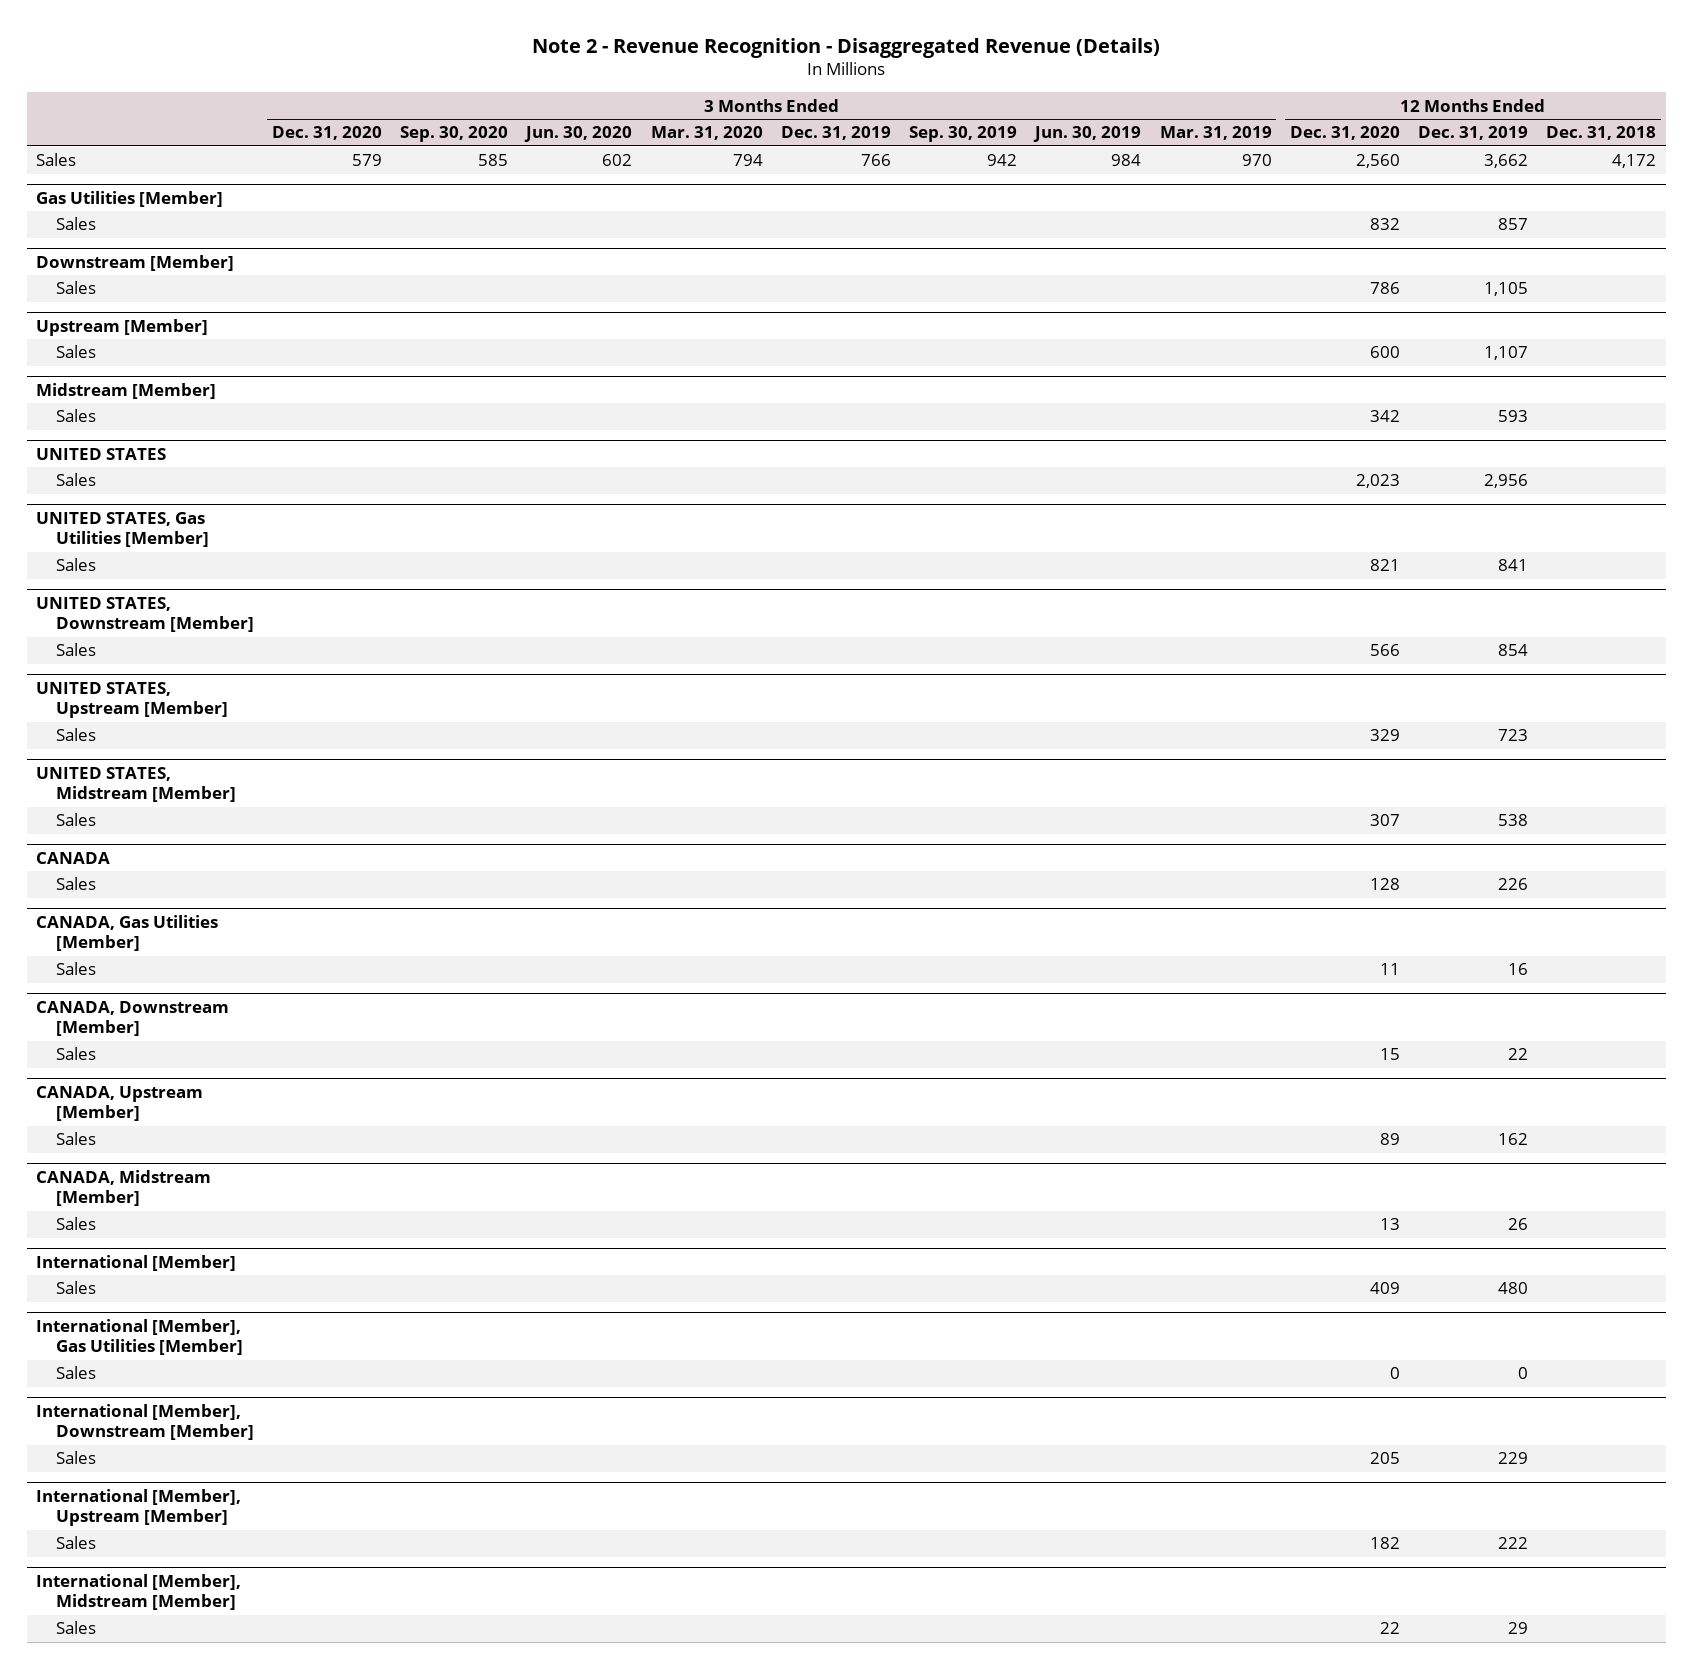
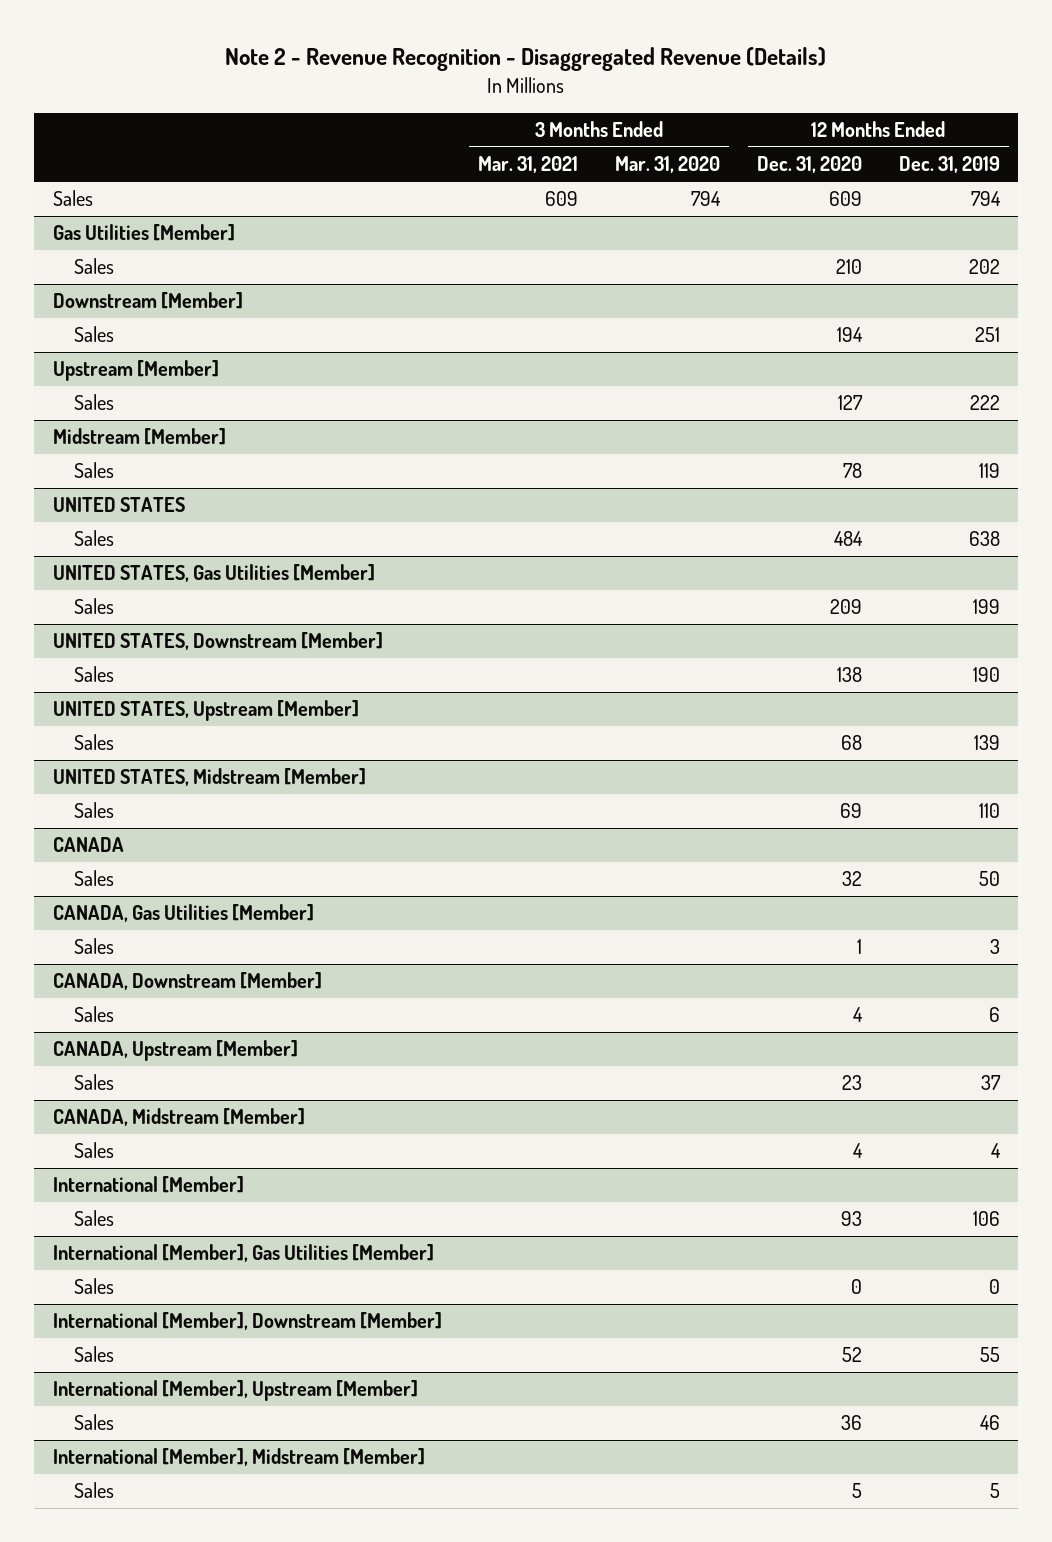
- | 3 Months Ended Dec. 31, 2020 | 3 Months Ended Sep. 30, 2020 | 3 Months Ended Jun. 30, 2020 | 3 Months Ended Mar. 31, 2020 | 3 Months Ended Dec. 31, 2019 | 3 Months Ended Sep. 30, 2019 | 3 Months Ended Jun. 30, 2019 | 3 Months Ended Mar. 31, 2019 | 12 Months Ended Dec. 31, 2020 | 12 Months Ended Dec. 31, 2019 | 12 Months Ended Dec. 31, 2018
+ | 3 Months Ended Mar. 31, 2021 | 3 Months Ended Mar. 31, 2020 | 12 Months Ended Dec. 31, 2020 | 12 Months Ended Dec. 31, 2019
- Sales | 579 | 585 | 602 | 794 | 766 | 942 | 984 | 970 | 2,560 | 3,662 | 4,172
+ Sales | 609 | 794 | 609 | 794
@ Gas Utilities [Member]
- Sales | | | | | | | | | 832 | 857 |
+ Sales | | | 210 | 202
@ Downstream [Member]
- Sales | | | | | | | | | 786 | 1,105 |
+ Sales | | | 194 | 251
@ Upstream [Member]
- Sales | | | | | | | | | 600 | 1,107 |
+ Sales | | | 127 | 222
@ Midstream [Member]
- Sales | | | | | | | | | 342 | 593 |
+ Sales | | | 78 | 119
@ UNITED STATES
- Sales | | | | | | | | | 2,023 | 2,956 |
+ Sales | | | 484 | 638
@ UNITED STATES, Gas Utilities [Member]
- Sales | | | | | | | | | 821 | 841 |
+ Sales | | | 209 | 199
@ UNITED STATES, Downstream [Member]
- Sales | | | | | | | | | 566 | 854 |
+ Sales | | | 138 | 190
@ UNITED STATES, Upstream [Member]
- Sales | | | | | | | | | 329 | 723 |
+ Sales | | | 68 | 139
@ UNITED STATES, Midstream [Member]
- Sales | | | | | | | | | 307 | 538 |
+ Sales | | | 69 | 110
@ CANADA
- Sales | | | | | | | | | 128 | 226 |
+ Sales | | | 32 | 50
@ CANADA, Gas Utilities [Member]
- Sales | | | | | | | | | 11 | 16 |
+ Sales | | | 1 | 3
@ CANADA, Downstream [Member]
- Sales | | | | | | | | | 15 | 22 |
+ Sales | | | 4 | 6
@ CANADA, Upstream [Member]
- Sales | | | | | | | | | 89 | 162 |
+ Sales | | | 23 | 37
@ CANADA, Midstream [Member]
- Sales | | | | | | | | | 13 | 26 |
+ Sales | | | 4 | 4
@ International [Member]
- Sales | | | | | | | | | 409 | 480 |
+ Sales | | | 93 | 106
@ International [Member], Downstream [Member]
- Sales | | | | | | | | | 205 | 229 |
+ Sales | | | 52 | 55
@ International [Member], Upstream [Member]
- Sales | | | | | | | | | 182 | 222 |
+ Sales | | | 36 | 46
@ International [Member], Midstream [Member]
- Sales | | | | | | | | | 22 | 29 |
+ Sales | | | 5 | 5

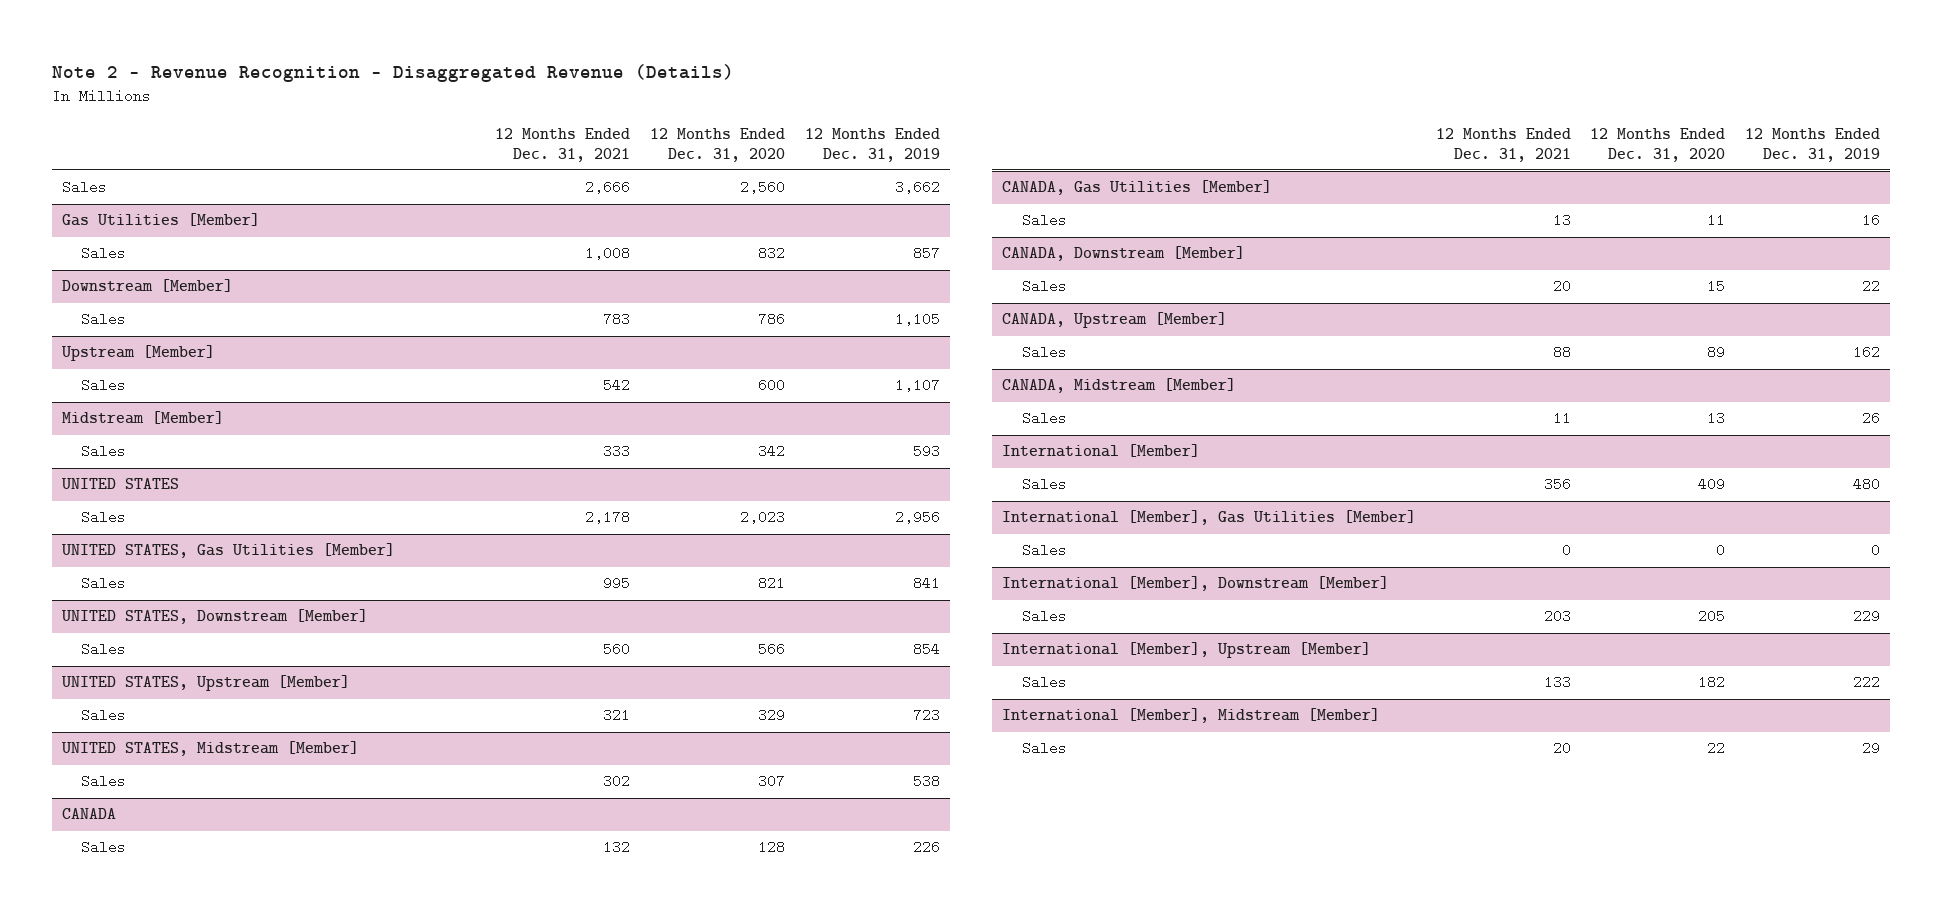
- | 3 Months Ended Mar. 31, 2021 | 3 Months Ended Mar. 31, 2020 | 12 Months Ended Dec. 31, 2020 | 12 Months Ended Dec. 31, 2019
+ | 12 Months Ended Dec. 31, 2021 | 12 Months Ended Dec. 31, 2020 | 12 Months Ended Dec. 31, 2019
- Sales | 609 | 794 | 609 | 794
+ Sales | 2,666 | 2,560 | 3,662
@ Gas Utilities [Member]
- Sales | | | 210 | 202
+ Sales | 1,008 | 832 | 857
@ Downstream [Member]
- Sales | | | 194 | 251
+ Sales | 783 | 786 | 1,105
@ Upstream [Member]
- Sales | | | 127 | 222
+ Sales | 542 | 600 | 1,107
@ Midstream [Member]
- Sales | | | 78 | 119
+ Sales | 333 | 342 | 593
@ UNITED STATES
- Sales | | | 484 | 638
+ Sales | 2,178 | 2,023 | 2,956
@ UNITED STATES, Gas Utilities [Member]
- Sales | | | 209 | 199
+ Sales | 995 | 821 | 841
@ UNITED STATES, Downstream [Member]
- Sales | | | 138 | 190
+ Sales | 560 | 566 | 854
@ UNITED STATES, Upstream [Member]
- Sales | | | 68 | 139
+ Sales | 321 | 329 | 723
@ UNITED STATES, Midstream [Member]
- Sales | | | 69 | 110
+ Sales | 302 | 307 | 538
@ CANADA
- Sales | | | 32 | 50
+ Sales | 132 | 128 | 226
@ CANADA, Gas Utilities [Member]
- Sales | | | 1 | 3
+ Sales | 13 | 11 | 16
@ CANADA, Downstream [Member]
- Sales | | | 4 | 6
+ Sales | 20 | 15 | 22
@ CANADA, Upstream [Member]
- Sales | | | 23 | 37
+ Sales | 88 | 89 | 162
@ CANADA, Midstream [Member]
- Sales | | | 4 | 4
+ Sales | 11 | 13 | 26
@ International [Member]
- Sales | | | 93 | 106
+ Sales | 356 | 409 | 480
@ International [Member], Downstream [Member]
- Sales | | | 52 | 55
+ Sales | 203 | 205 | 229
@ International [Member], Upstream [Member]
- Sales | | | 36 | 46
+ Sales | 133 | 182 | 222
@ International [Member], Midstream [Member]
- Sales | | | 5 | 5
+ Sales | 20 | 22 | 29

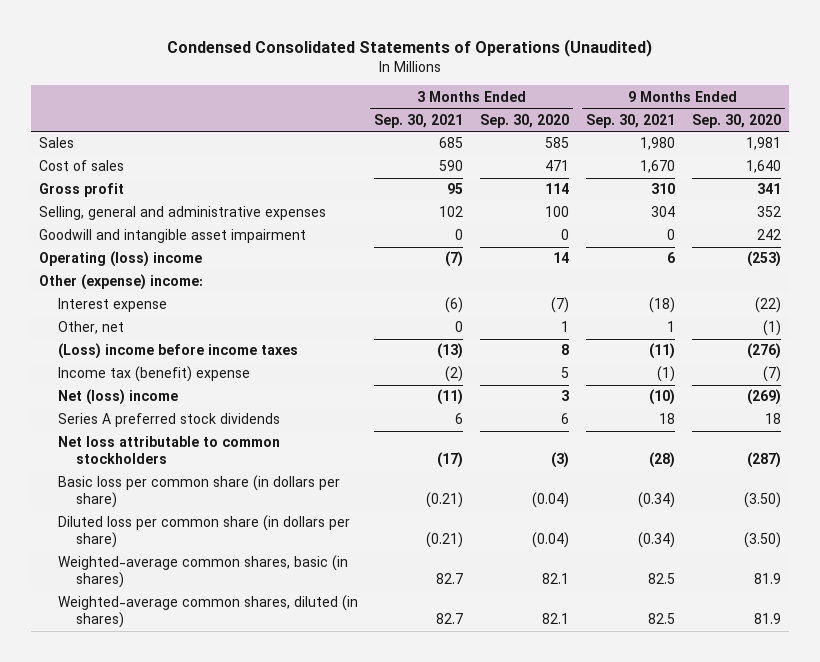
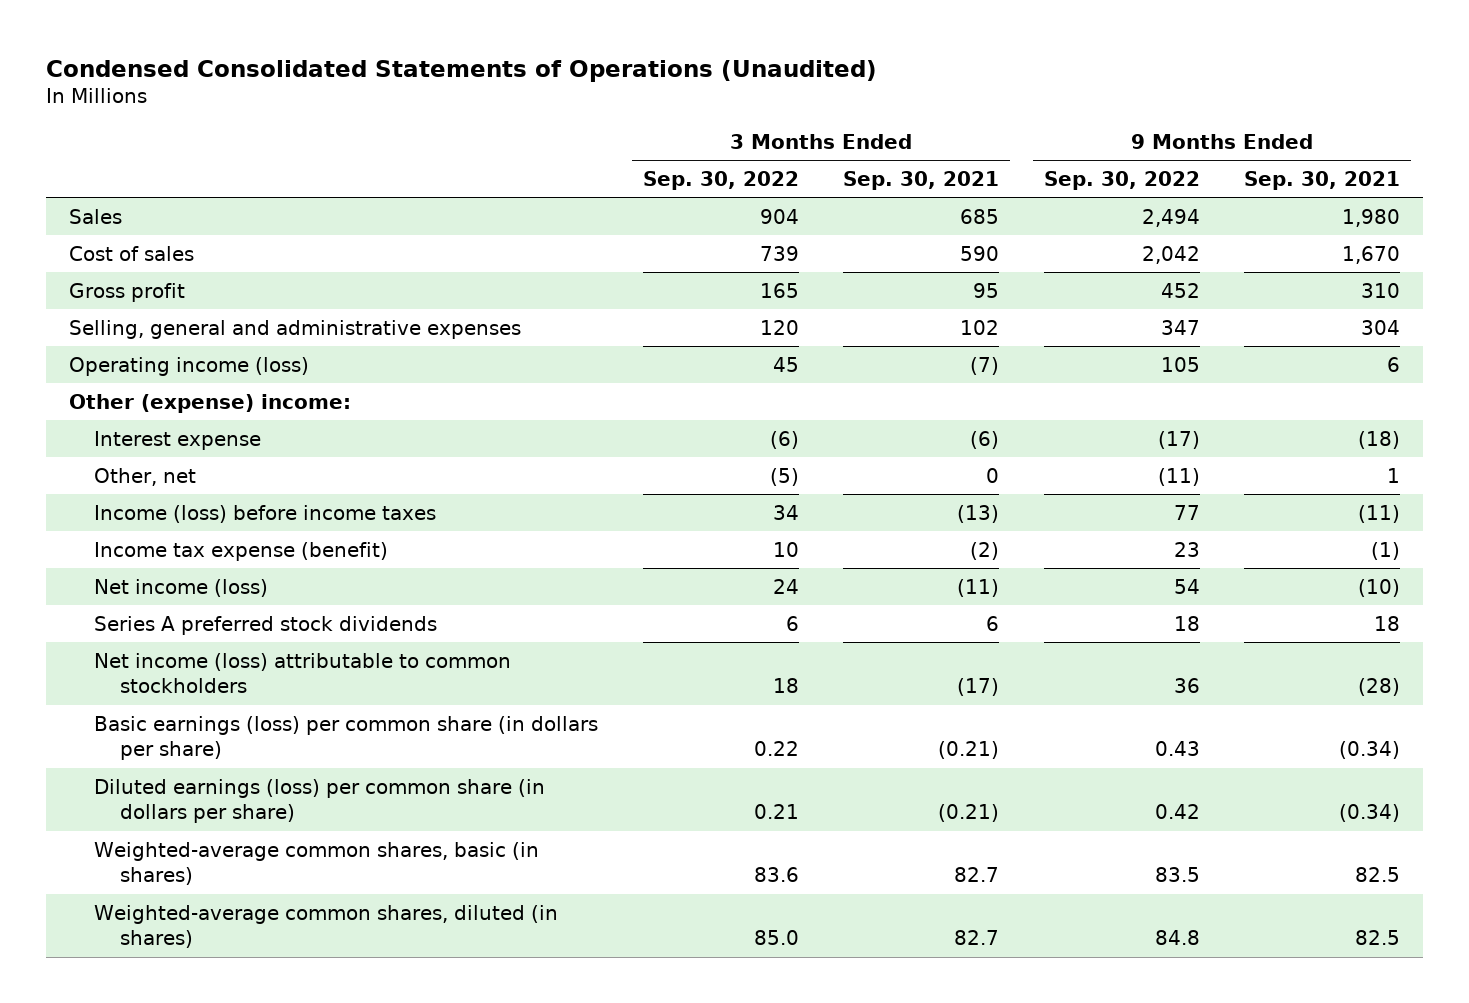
- | 3 Months Ended Sep. 30, 2021 | 3 Months Ended Sep. 30, 2020 | 9 Months Ended Sep. 30, 2021 | 9 Months Ended Sep. 30, 2020
+ | 3 Months Ended Sep. 30, 2022 | 3 Months Ended Sep. 30, 2021 | 9 Months Ended Sep. 30, 2022 | 9 Months Ended Sep. 30, 2021
- Goodwill and intangible asset impairment | 0 | 0 | 0 | 242
- Operating (loss) income | (7) | 14 | 6 | (253)
+ Operating income (loss) | 45 | (7) | 105 | 6
- (Loss) income before income taxes | (13) | 8 | (11) | (276)
- Income tax (benefit) expense | (2) | 5 | (1) | (7)
- Net (loss) income | (11) | 3 | (10) | (269)
+ Income (loss) before income taxes | 34 | (13) | 77 | (11)
+ Income tax expense (benefit) | 10 | (2) | 23 | (1)
+ Net income (loss) | 24 | (11) | 54 | (10)
- Net loss attributable to common stockholders | (17) | (3) | (28) | (287)
- Basic loss per common share (in dollars per share) | (0.21) | (0.04) | (0.34) | (3.50)
- Diluted loss per common share (in dollars per share) | (0.21) | (0.04) | (0.34) | (3.50)
+ Net income (loss) attributable to common stockholders | 18 | (17) | 36 | (28)
+ Basic earnings (loss) per common share (in dollars per share) | 0.22 | (0.21) | 0.43 | (0.34)
+ Diluted earnings (loss) per common share (in dollars per share) | 0.21 | (0.21) | 0.42 | (0.34)

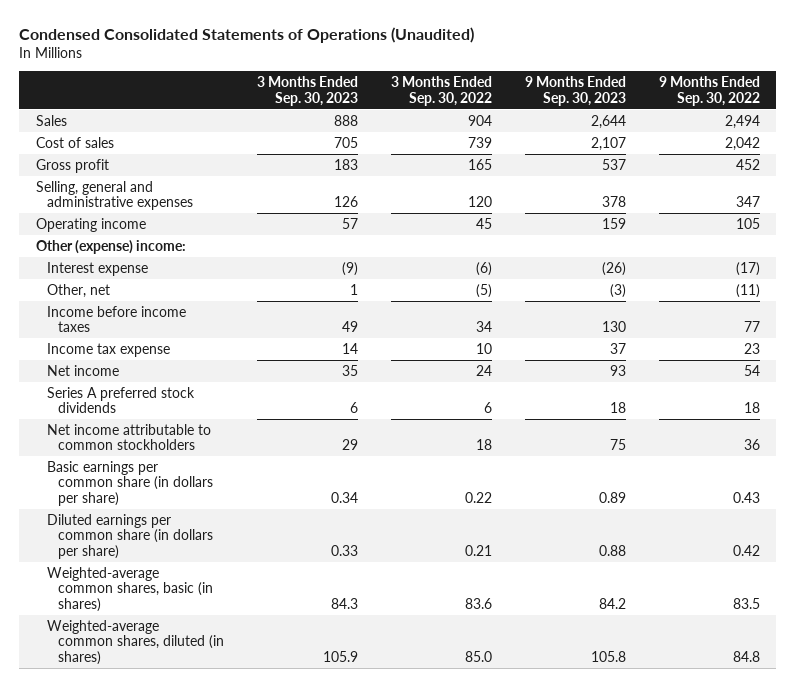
- | 3 Months Ended Sep. 30, 2022 | 3 Months Ended Sep. 30, 2021 | 9 Months Ended Sep. 30, 2022 | 9 Months Ended Sep. 30, 2021
+ | 3 Months Ended Sep. 30, 2023 | 3 Months Ended Sep. 30, 2022 | 9 Months Ended Sep. 30, 2023 | 9 Months Ended Sep. 30, 2022
- Operating income (loss) | 45 | (7) | 105 | 6
+ Operating income | 57 | 45 | 159 | 105
- Income (loss) before income taxes | 34 | (13) | 77 | (11)
- Income tax expense (benefit) | 10 | (2) | 23 | (1)
- Net income (loss) | 24 | (11) | 54 | (10)
+ Income before income taxes | 49 | 34 | 130 | 77
+ Income tax expense | 14 | 10 | 37 | 23
+ Net income | 35 | 24 | 93 | 54
- Net income (loss) attributable to common stockholders | 18 | (17) | 36 | (28)
- Basic earnings (loss) per common share (in dollars per share) | 0.22 | (0.21) | 0.43 | (0.34)
- Diluted earnings (loss) per common share (in dollars per share) | 0.21 | (0.21) | 0.42 | (0.34)
+ Net income attributable to common stockholders | 29 | 18 | 75 | 36
+ Basic earnings per common share (in dollars per share) | 0.34 | 0.22 | 0.89 | 0.43
+ Diluted earnings per common share (in dollars per share) | 0.33 | 0.21 | 0.88 | 0.42

